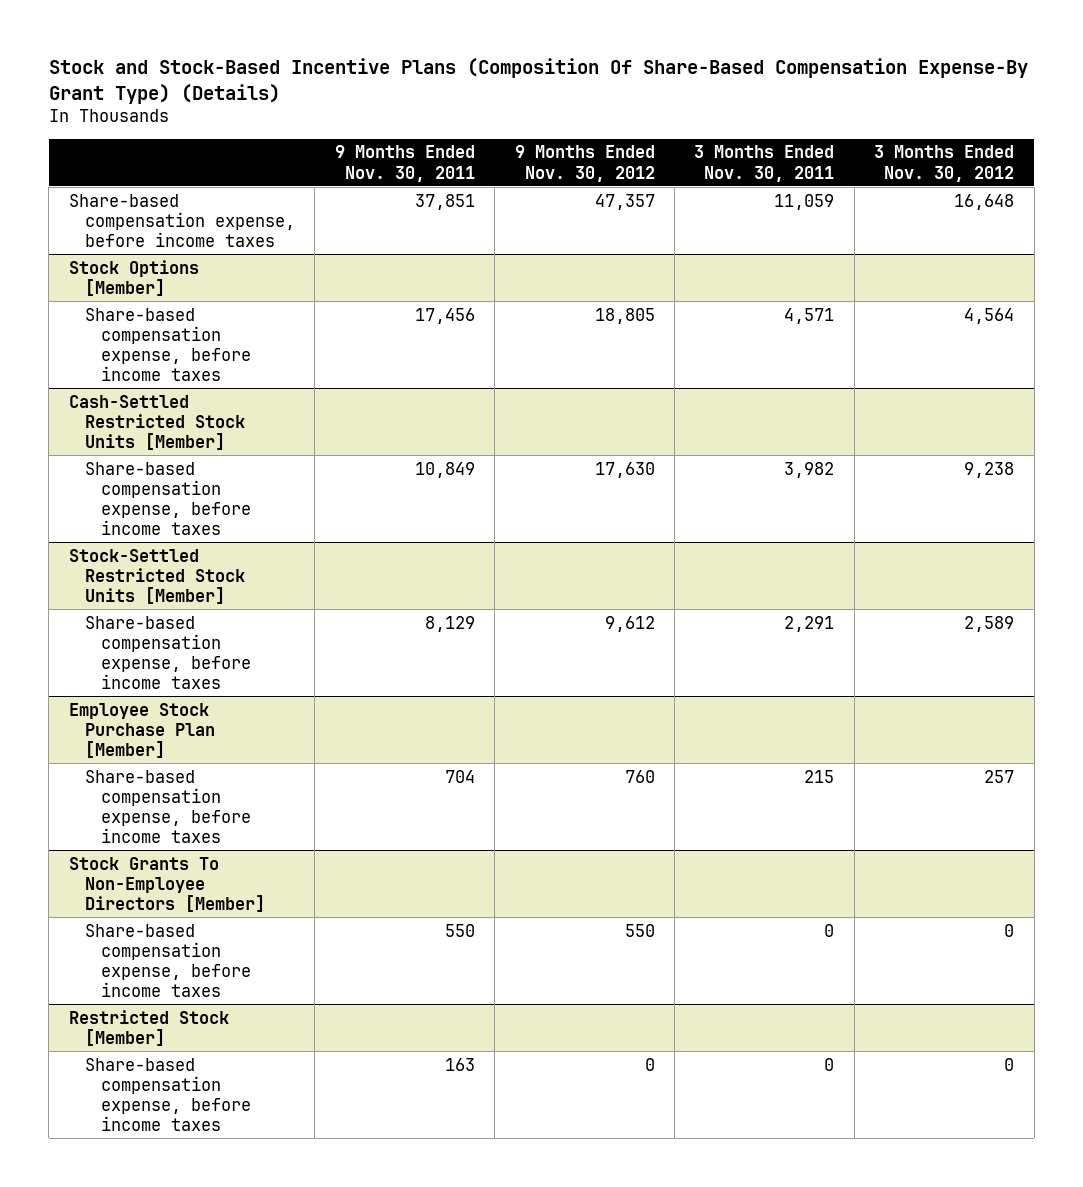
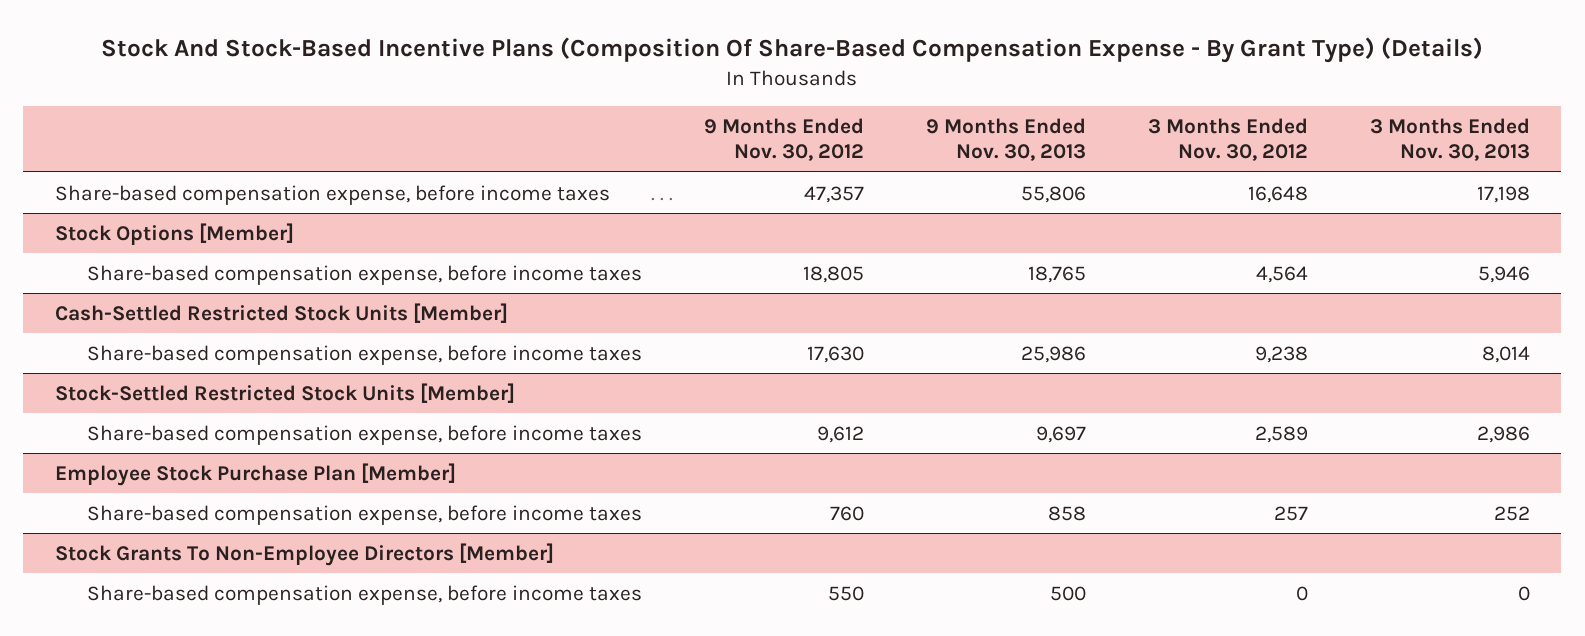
- Stock and Stock-Based Incentive Plans (Composition Of Share-Based Compensation Expense-By Grant Type) (Details)
+ Stock And Stock-Based Incentive Plans (Composition Of Share-Based Compensation Expense - By Grant Type) (Details)
- | 9 Months Ended Nov. 30, 2011 | 9 Months Ended Nov. 30, 2012 | 3 Months Ended Nov. 30, 2011 | 3 Months Ended Nov. 30, 2012
+ | 9 Months Ended Nov. 30, 2012 | 9 Months Ended Nov. 30, 2013 | 3 Months Ended Nov. 30, 2012 | 3 Months Ended Nov. 30, 2013
- Restricted Stock [Member]
- Share-based compensation expense, before income taxes | 163 | 0 | 0 | 0

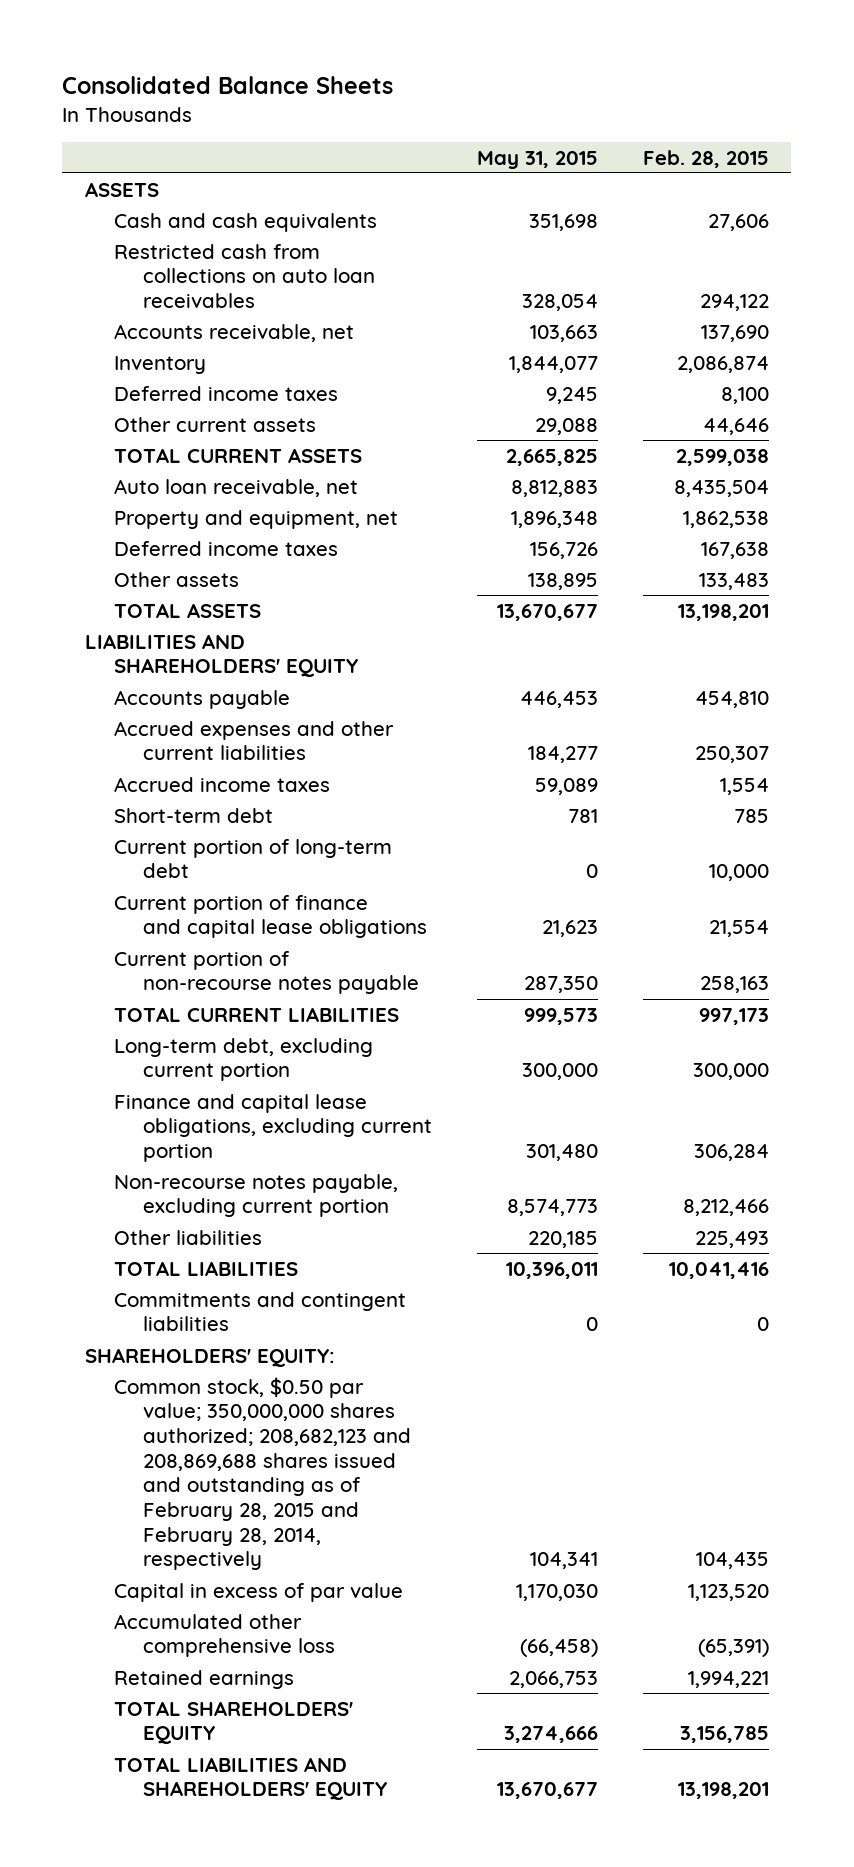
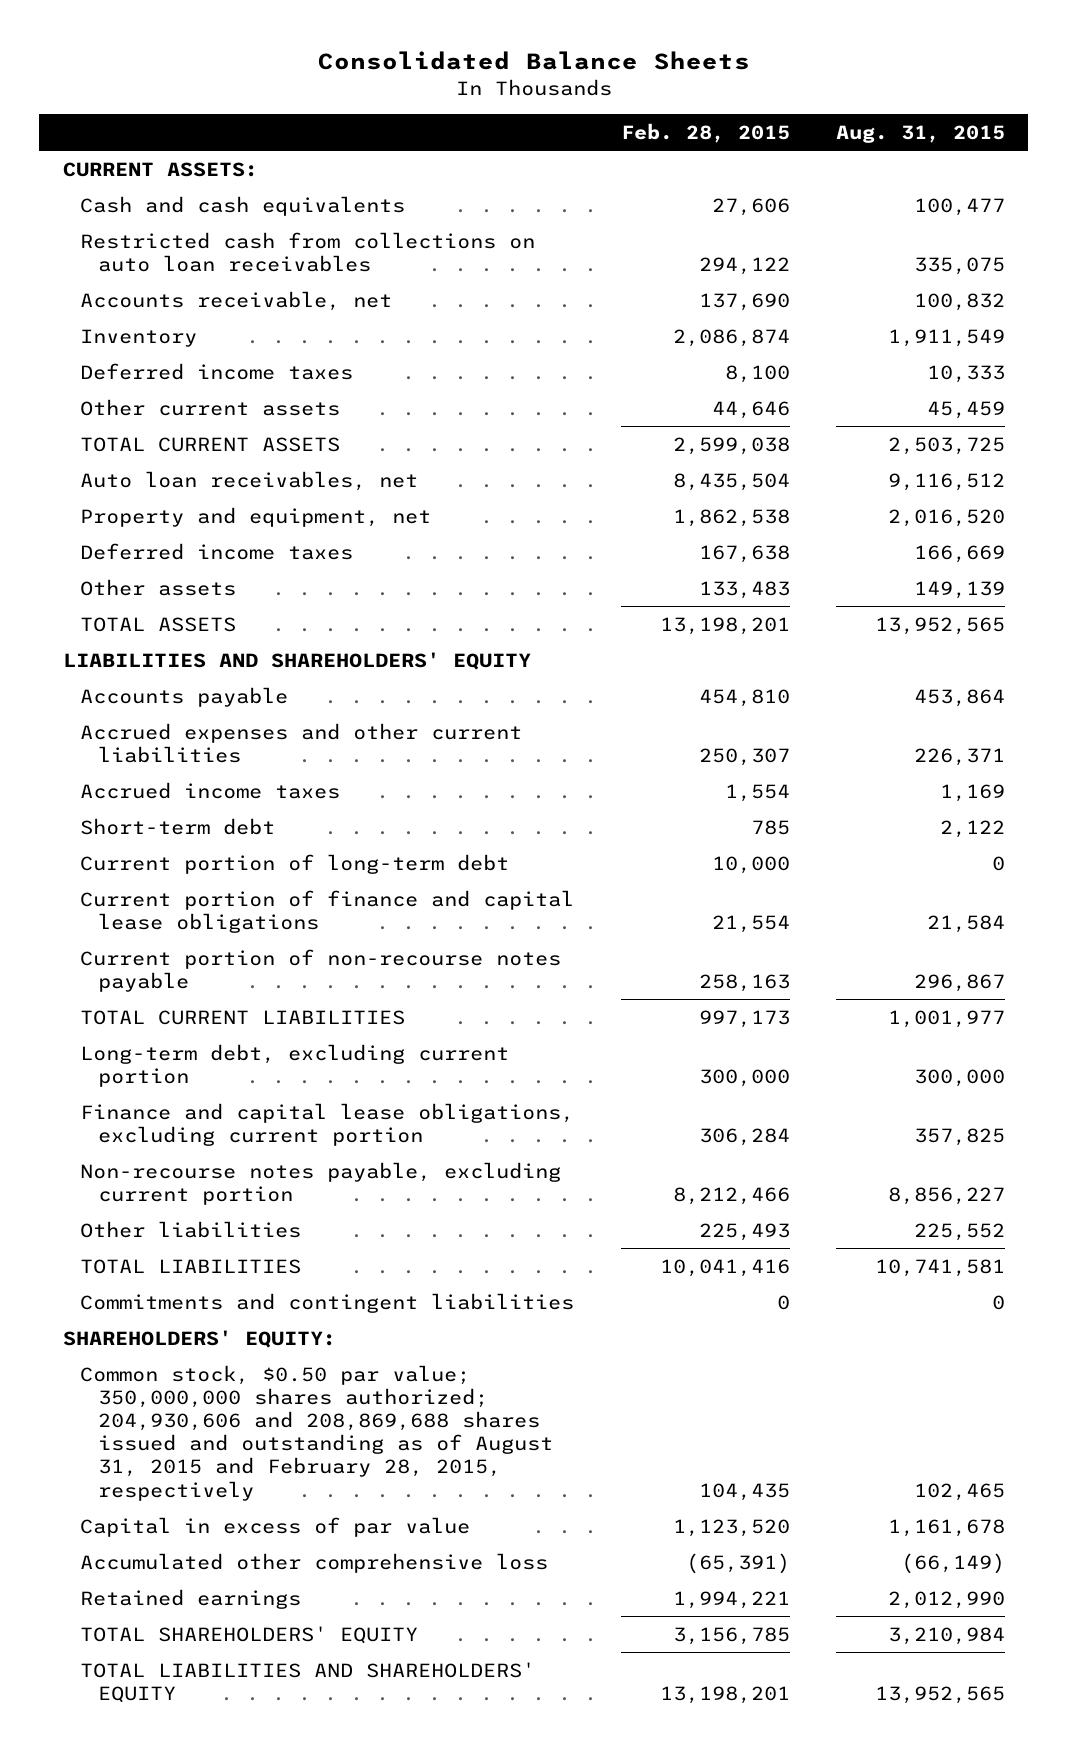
- | May 31, 2015 | Feb. 28, 2015
+ | Feb. 28, 2015 | Aug. 31, 2015
- ASSETS
+ CURRENT ASSETS:
- Auto loan receivable, net | 8,812,883 | 8,435,504
+ Auto loan receivables, net | 8,435,504 | 9,116,512
- Common stock, $0.50 par value; 350,000,000 shares authorized; 208,682,123 and 208,869,688 shares issued and outstanding as of February 28, 2015 and February 28, 2014, respectively | 104,341 | 104,435
+ Common stock, $0.50 par value; 350,000,000 shares authorized; 204,930,606 and 208,869,688 shares issued and outstanding as of August 31, 2015 and February 28, 2015, respectively | 104,435 | 102,465

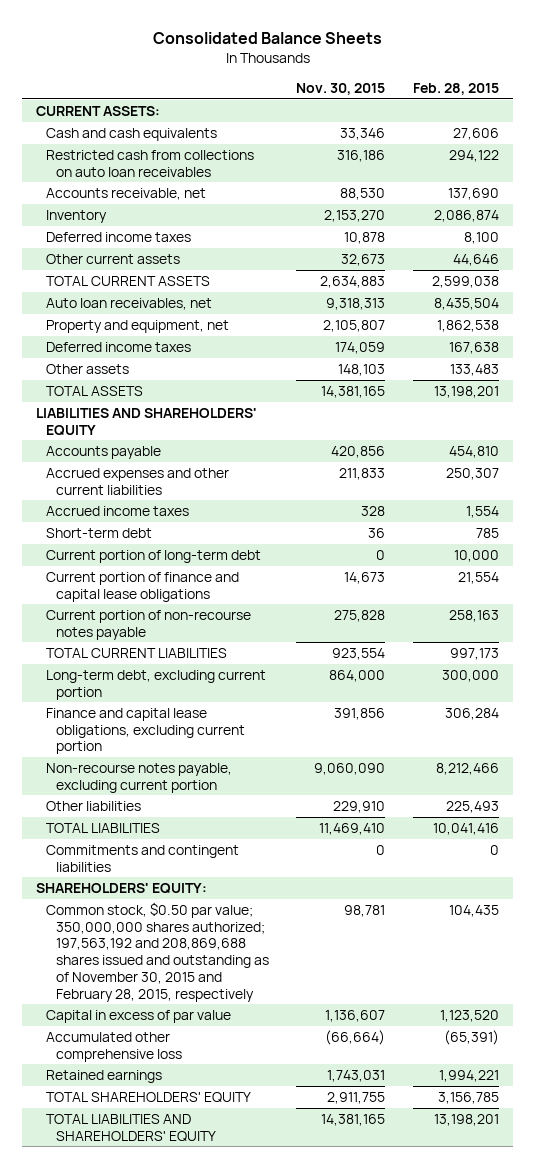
- | Feb. 28, 2015 | Aug. 31, 2015
+ | Nov. 30, 2015 | Feb. 28, 2015
- Common stock, $0.50 par value; 350,000,000 shares authorized; 204,930,606 and 208,869,688 shares issued and outstanding as of August 31, 2015 and February 28, 2015, respectively | 104,435 | 102,465
+ Common stock, $0.50 par value; 350,000,000 shares authorized; 197,563,192 and 208,869,688 shares issued and outstanding as of November 30, 2015 and February 28, 2015, respectively | 98,781 | 104,435

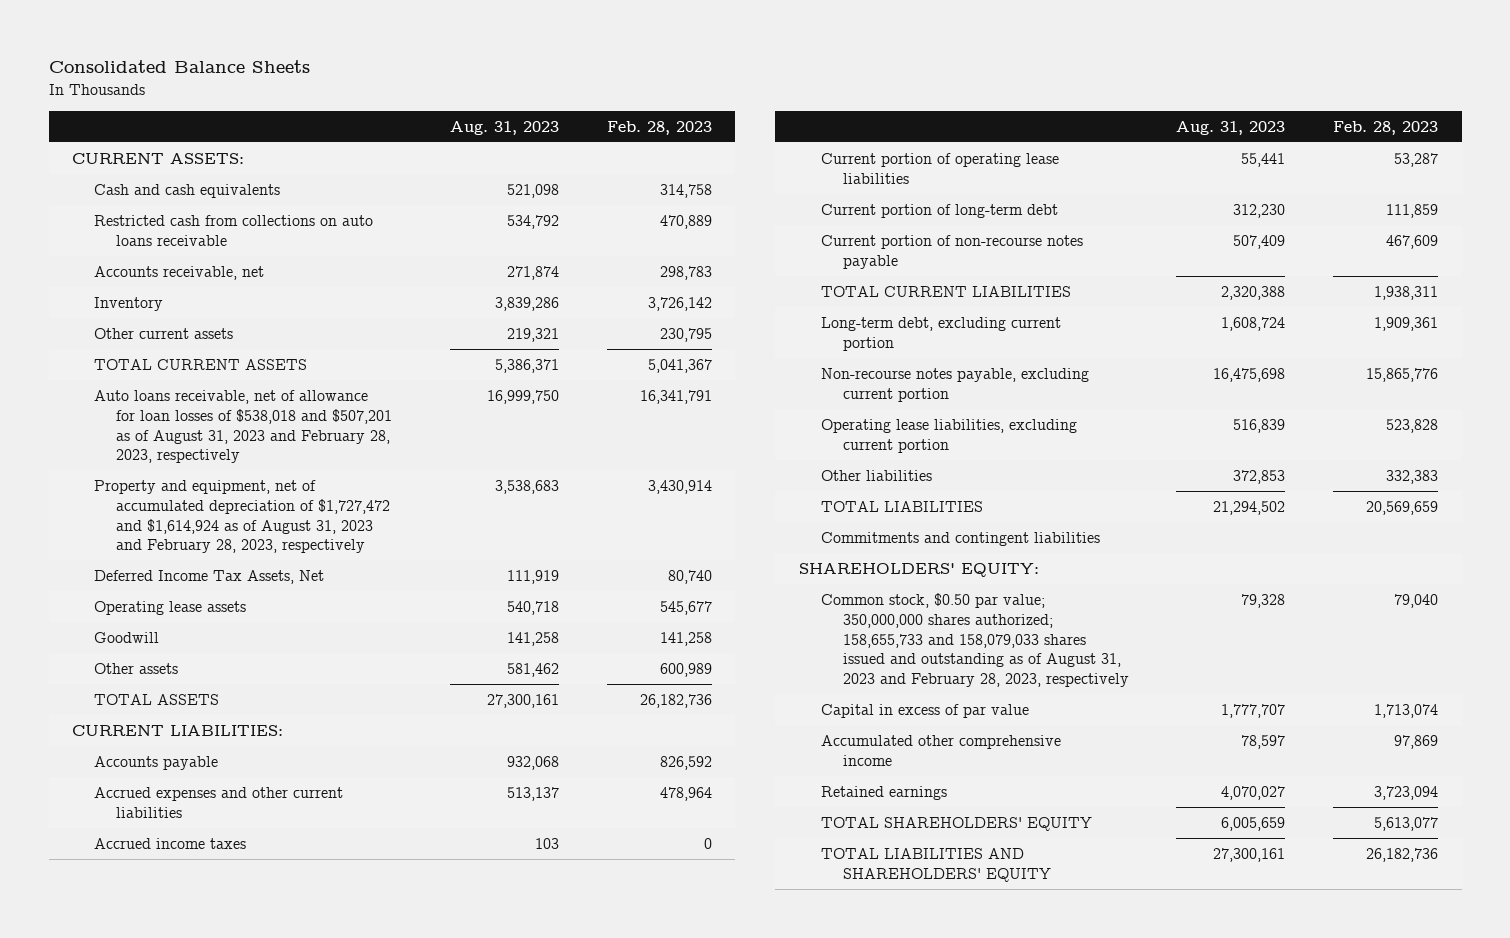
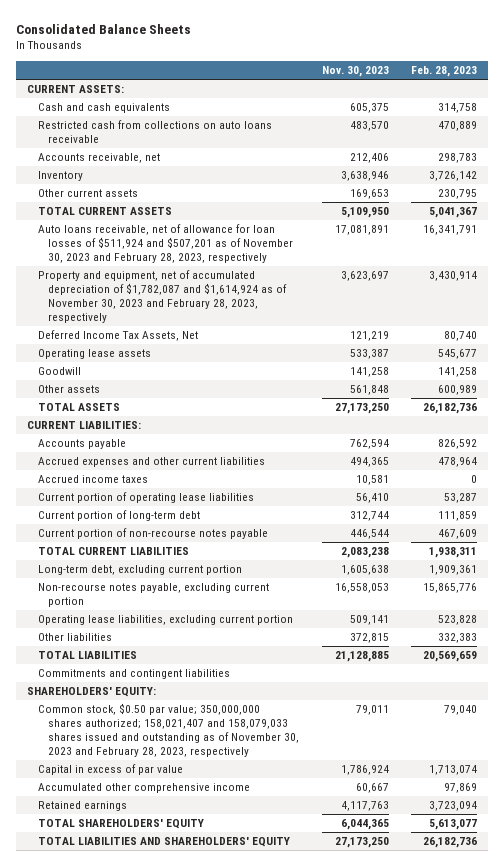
- | Aug. 31, 2023 | Feb. 28, 2023
+ | Nov. 30, 2023 | Feb. 28, 2023
- Auto loans receivable, net of allowance for loan losses of $538,018 and $507,201 as of August 31, 2023 and February 28, 2023, respectively | 16,999,750 | 16,341,791
- Property and equipment, net of accumulated depreciation of $1,727,472 and $1,614,924 as of August 31, 2023 and February 28, 2023, respectively | 3,538,683 | 3,430,914
+ Auto loans receivable, net of allowance for loan losses of $511,924 and $507,201 as of November 30, 2023 and February 28, 2023, respectively | 17,081,891 | 16,341,791
+ Property and equipment, net of accumulated depreciation of $1,782,087 and $1,614,924 as of November 30, 2023 and February 28, 2023, respectively | 3,623,697 | 3,430,914
- Common stock, $0.50 par value; 350,000,000 shares authorized; 158,655,733 and 158,079,033 shares issued and outstanding as of August 31, 2023 and February 28, 2023, respectively | 79,328 | 79,040
+ Common stock, $0.50 par value; 350,000,000 shares authorized; 158,021,407 and 158,079,033 shares issued and outstanding as of November 30, 2023 and February 28, 2023, respectively | 79,011 | 79,040

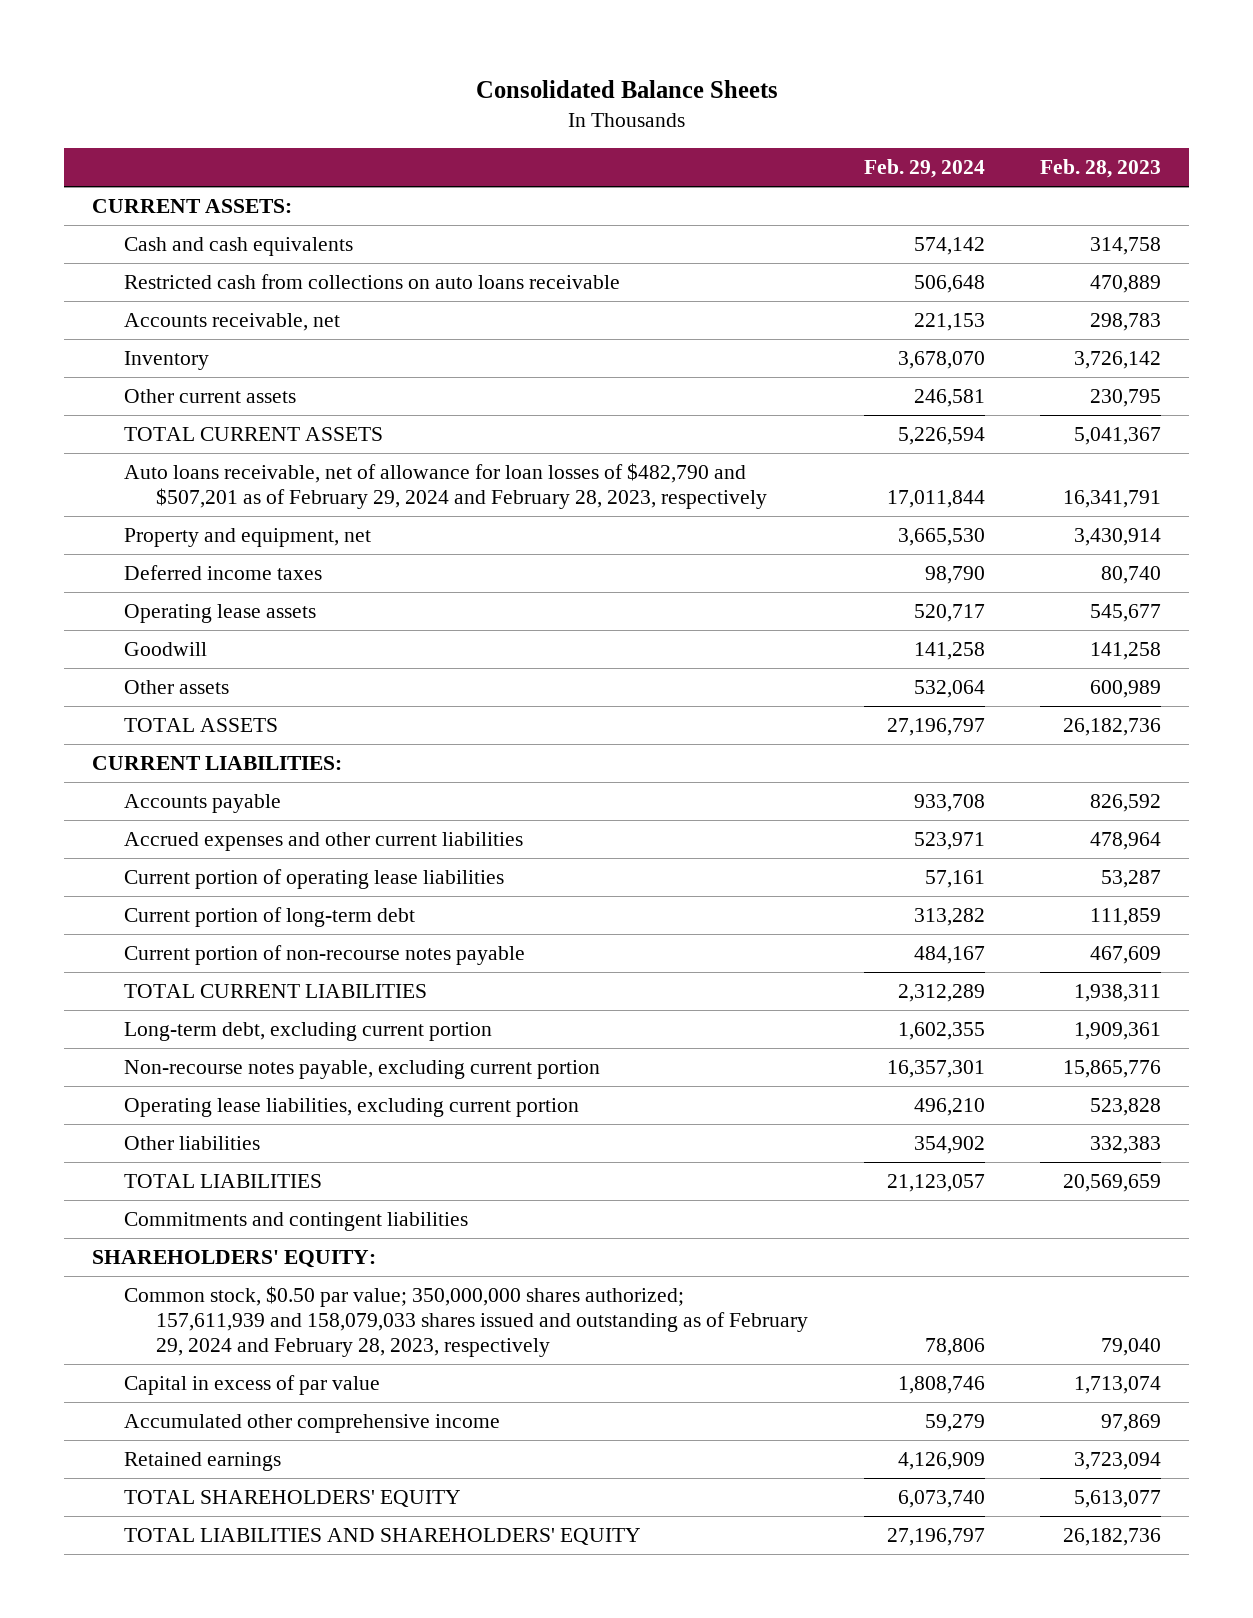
- | Nov. 30, 2023 | Feb. 28, 2023
+ | Feb. 29, 2024 | Feb. 28, 2023
- Auto loans receivable, net of allowance for loan losses of $511,924 and $507,201 as of November 30, 2023 and February 28, 2023, respectively | 17,081,891 | 16,341,791
- Property and equipment, net of accumulated depreciation of $1,782,087 and $1,614,924 as of November 30, 2023 and February 28, 2023, respectively | 3,623,697 | 3,430,914
- Deferred Income Tax Assets, Net | 121,219 | 80,740
+ Auto loans receivable, net of allowance for loan losses of $482,790 and $507,201 as of February 29, 2024 and February 28, 2023, respectively | 17,011,844 | 16,341,791
+ Property and equipment, net | 3,665,530 | 3,430,914
+ Deferred income taxes | 98,790 | 80,740
- Accrued income taxes | 10,581 | 0
- Common stock, $0.50 par value; 350,000,000 shares authorized; 158,021,407 and 158,079,033 shares issued and outstanding as of November 30, 2023 and February 28, 2023, respectively | 79,011 | 79,040
+ Common stock, $0.50 par value; 350,000,000 shares authorized; 157,611,939 and 158,079,033 shares issued and outstanding as of February 29, 2024 and February 28, 2023, respectively | 78,806 | 79,040

